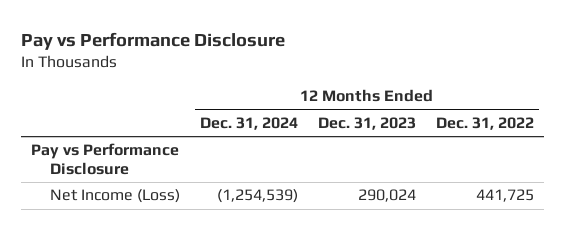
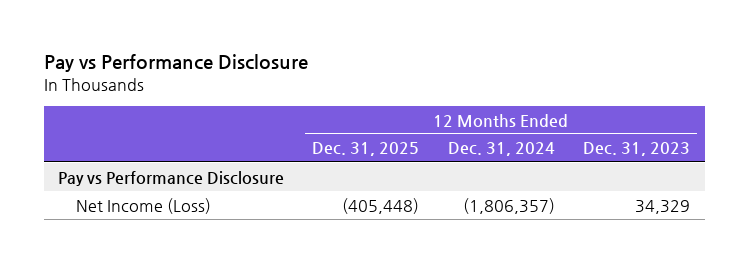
- | 12 Months Ended Dec. 31, 2024 | 12 Months Ended Dec. 31, 2023 | 12 Months Ended Dec. 31, 2022
+ | 12 Months Ended Dec. 31, 2025 | 12 Months Ended Dec. 31, 2024 | 12 Months Ended Dec. 31, 2023
- Net Income (Loss) | (1,254,539) | 290,024 | 441,725
+ Net Income (Loss) | (405,448) | (1,806,357) | 34,329

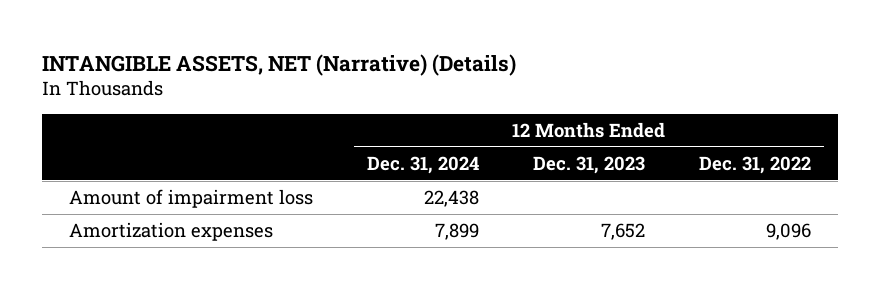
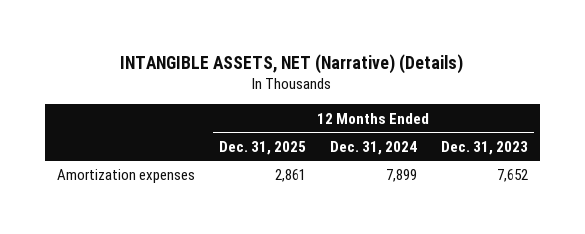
- | 12 Months Ended Dec. 31, 2024 | 12 Months Ended Dec. 31, 2023 | 12 Months Ended Dec. 31, 2022
+ | 12 Months Ended Dec. 31, 2025 | 12 Months Ended Dec. 31, 2024 | 12 Months Ended Dec. 31, 2023
- Amount of impairment loss | 22,438 | |

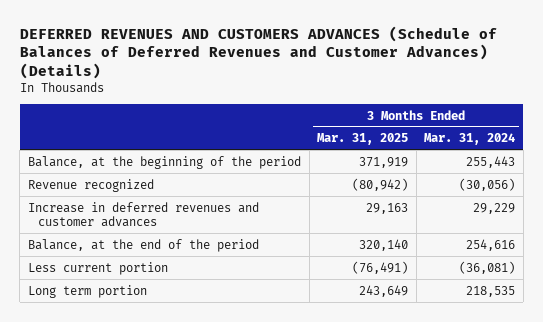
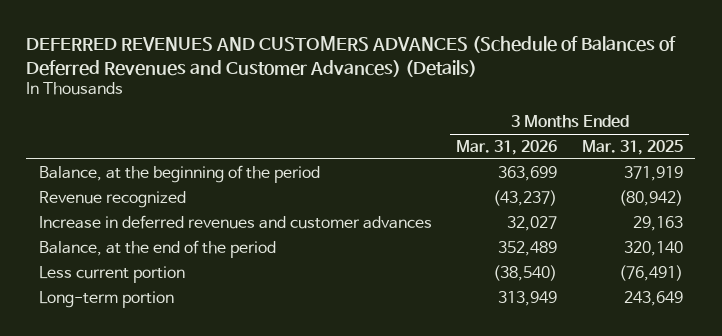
- | 3 Months Ended Mar. 31, 2025 | 3 Months Ended Mar. 31, 2024
+ | 3 Months Ended Mar. 31, 2026 | 3 Months Ended Mar. 31, 2025
- Long term portion | 243,649 | 218,535
+ Long-term portion | 313,949 | 243,649

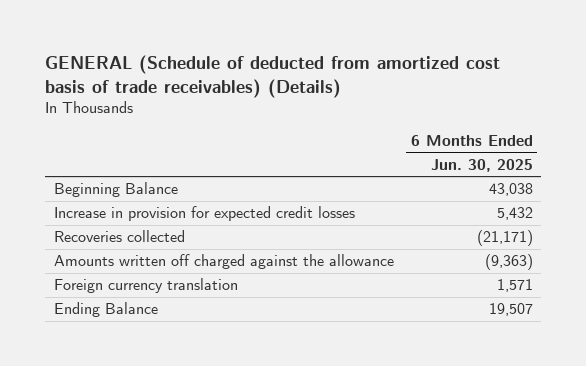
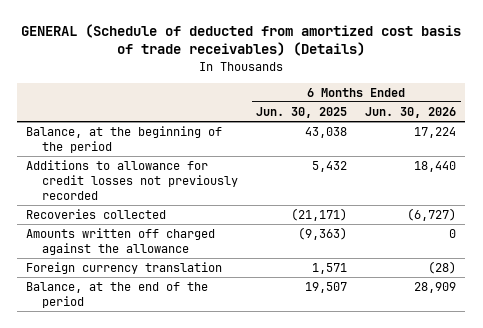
- | 6 Months Ended Jun. 30, 2025
+ | 6 Months Ended Jun. 30, 2025 | 6 Months Ended Jun. 30, 2026
- Beginning Balance | 43,038
- Increase in provision for expected credit losses | 5,432
+ Balance, at the beginning of the period | 43,038 | 17,224
+ Additions to allowance for credit losses not previously recorded | 5,432 | 18,440
- Ending Balance | 19,507
+ Balance, at the end of the period | 19,507 | 28,909

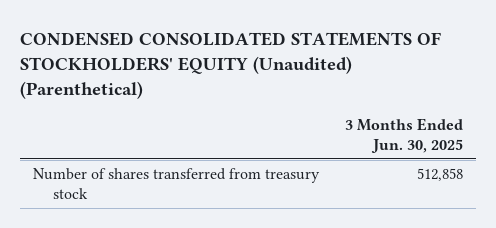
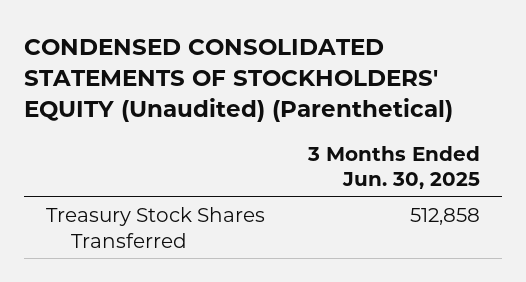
- Number of shares transferred from treasury stock | 512,858
+ Treasury Stock Shares Transferred | 512,858

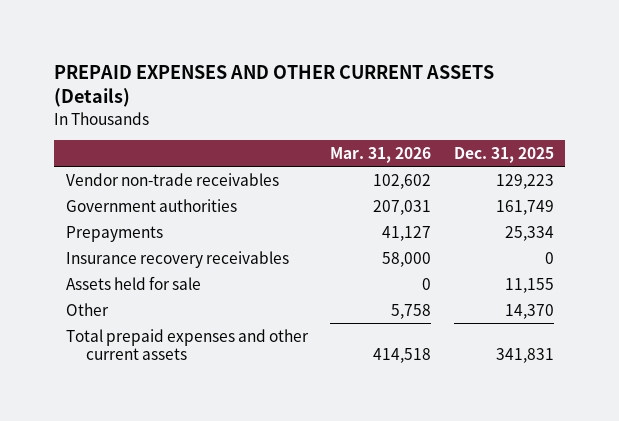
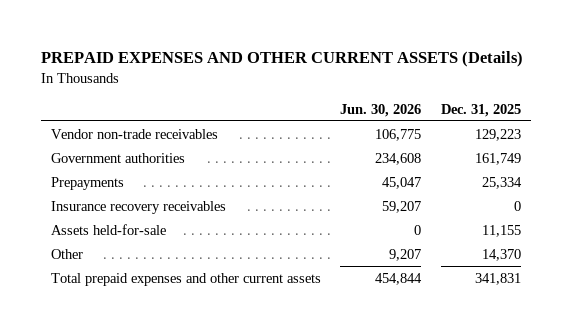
- | Mar. 31, 2026 | Dec. 31, 2025
+ | Jun. 30, 2026 | Dec. 31, 2025
- Assets held for sale | 0 | 11,155
+ Assets held-for-sale | 0 | 11,155

